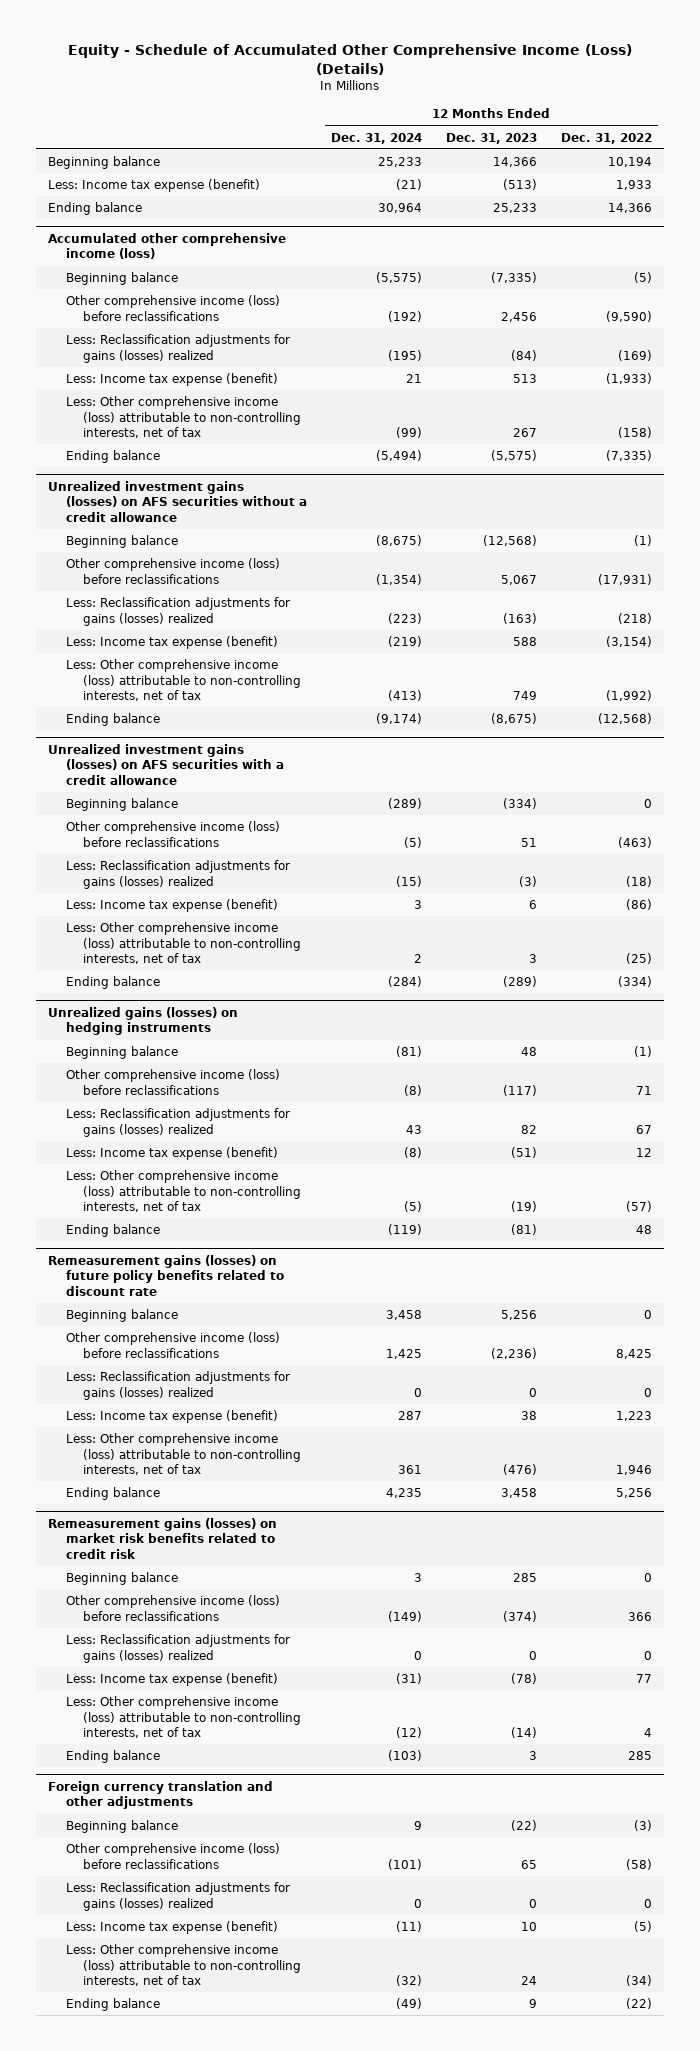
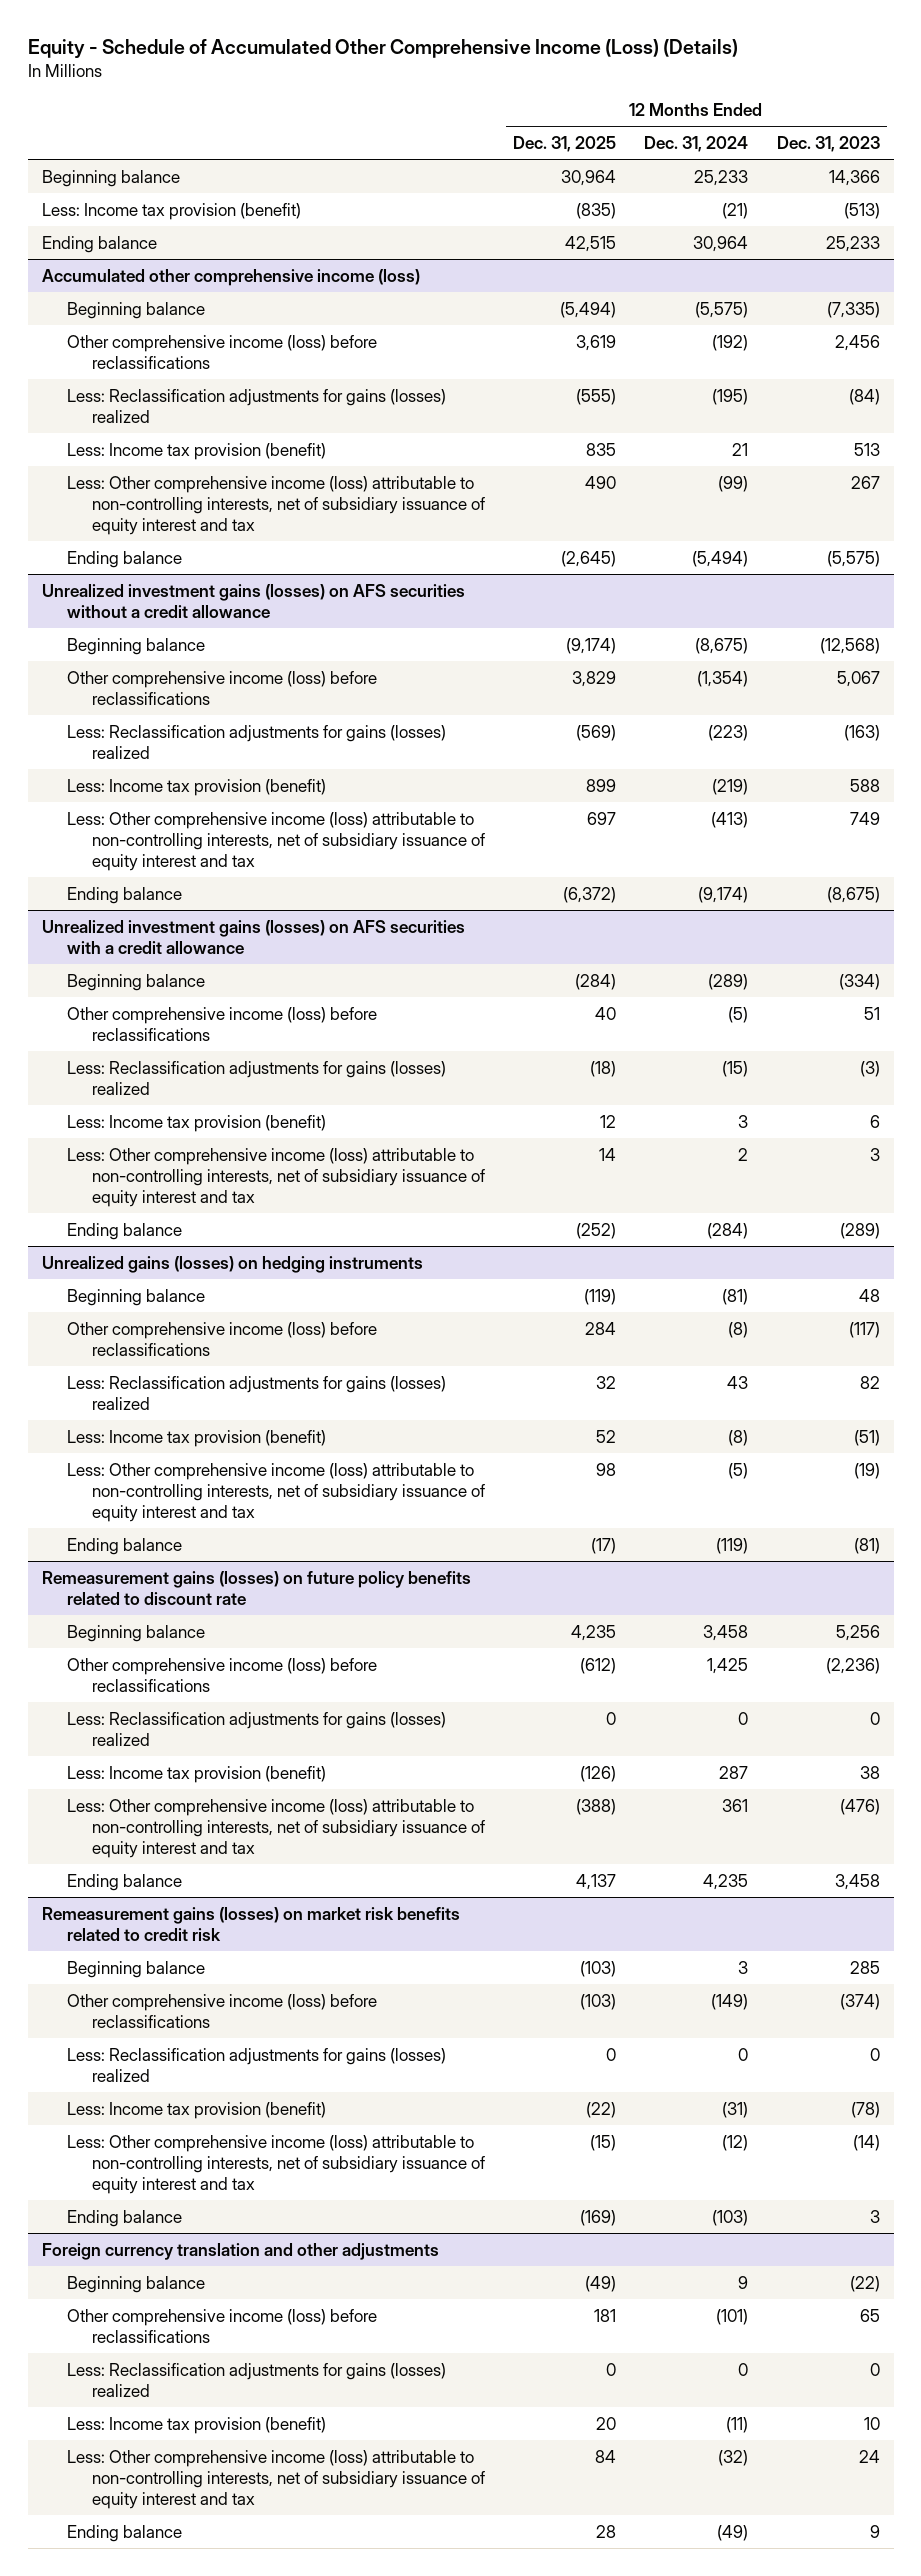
- | 12 Months Ended Dec. 31, 2024 | 12 Months Ended Dec. 31, 2023 | 12 Months Ended Dec. 31, 2022
+ | 12 Months Ended Dec. 31, 2025 | 12 Months Ended Dec. 31, 2024 | 12 Months Ended Dec. 31, 2023
- Less: Income tax expense (benefit) | (21) | (513) | 1,933
+ Less: Income tax provision (benefit) | (835) | (21) | (513)
@ Accumulated other comprehensive income (loss)
- Less: Income tax expense (benefit) | 21 | 513 | (1,933)
- Less: Other comprehensive income (loss) attributable to non-controlling interests, net of tax | (99) | 267 | (158)
+ Less: Income tax provision (benefit) | 835 | 21 | 513
+ Less: Other comprehensive income (loss) attributable to non-controlling interests, net of subsidiary issuance of equity interest and tax | 490 | (99) | 267
@ Unrealized investment gains (losses) on AFS securities without a credit allowance
- Less: Income tax expense (benefit) | (219) | 588 | (3,154)
- Less: Other comprehensive income (loss) attributable to non-controlling interests, net of tax | (413) | 749 | (1,992)
+ Less: Income tax provision (benefit) | 899 | (219) | 588
+ Less: Other comprehensive income (loss) attributable to non-controlling interests, net of subsidiary issuance of equity interest and tax | 697 | (413) | 749
@ Unrealized investment gains (losses) on AFS securities with a credit allowance
- Less: Income tax expense (benefit) | 3 | 6 | (86)
- Less: Other comprehensive income (loss) attributable to non-controlling interests, net of tax | 2 | 3 | (25)
+ Less: Income tax provision (benefit) | 12 | 3 | 6
+ Less: Other comprehensive income (loss) attributable to non-controlling interests, net of subsidiary issuance of equity interest and tax | 14 | 2 | 3
@ Unrealized gains (losses) on hedging instruments
- Less: Income tax expense (benefit) | (8) | (51) | 12
- Less: Other comprehensive income (loss) attributable to non-controlling interests, net of tax | (5) | (19) | (57)
+ Less: Income tax provision (benefit) | 52 | (8) | (51)
+ Less: Other comprehensive income (loss) attributable to non-controlling interests, net of subsidiary issuance of equity interest and tax | 98 | (5) | (19)
@ Remeasurement gains (losses) on future policy benefits related to discount rate
- Less: Income tax expense (benefit) | 287 | 38 | 1,223
- Less: Other comprehensive income (loss) attributable to non-controlling interests, net of tax | 361 | (476) | 1,946
+ Less: Income tax provision (benefit) | (126) | 287 | 38
+ Less: Other comprehensive income (loss) attributable to non-controlling interests, net of subsidiary issuance of equity interest and tax | (388) | 361 | (476)
@ Remeasurement gains (losses) on market risk benefits related to credit risk
- Less: Income tax expense (benefit) | (31) | (78) | 77
- Less: Other comprehensive income (loss) attributable to non-controlling interests, net of tax | (12) | (14) | 4
+ Less: Income tax provision (benefit) | (22) | (31) | (78)
+ Less: Other comprehensive income (loss) attributable to non-controlling interests, net of subsidiary issuance of equity interest and tax | (15) | (12) | (14)
@ Foreign currency translation and other adjustments
- Less: Income tax expense (benefit) | (11) | 10 | (5)
- Less: Other comprehensive income (loss) attributable to non-controlling interests, net of tax | (32) | 24 | (34)
+ Less: Income tax provision (benefit) | 20 | (11) | 10
+ Less: Other comprehensive income (loss) attributable to non-controlling interests, net of subsidiary issuance of equity interest and tax | 84 | (32) | 24

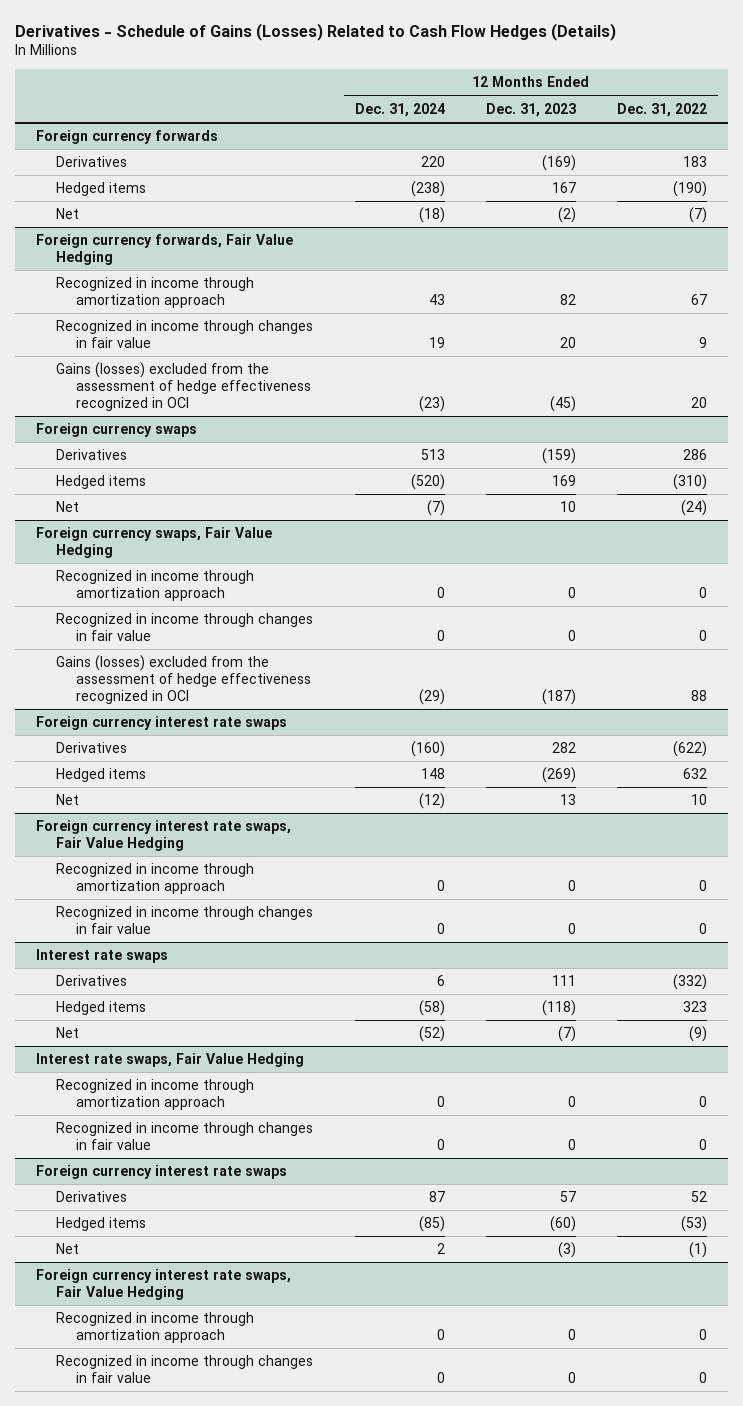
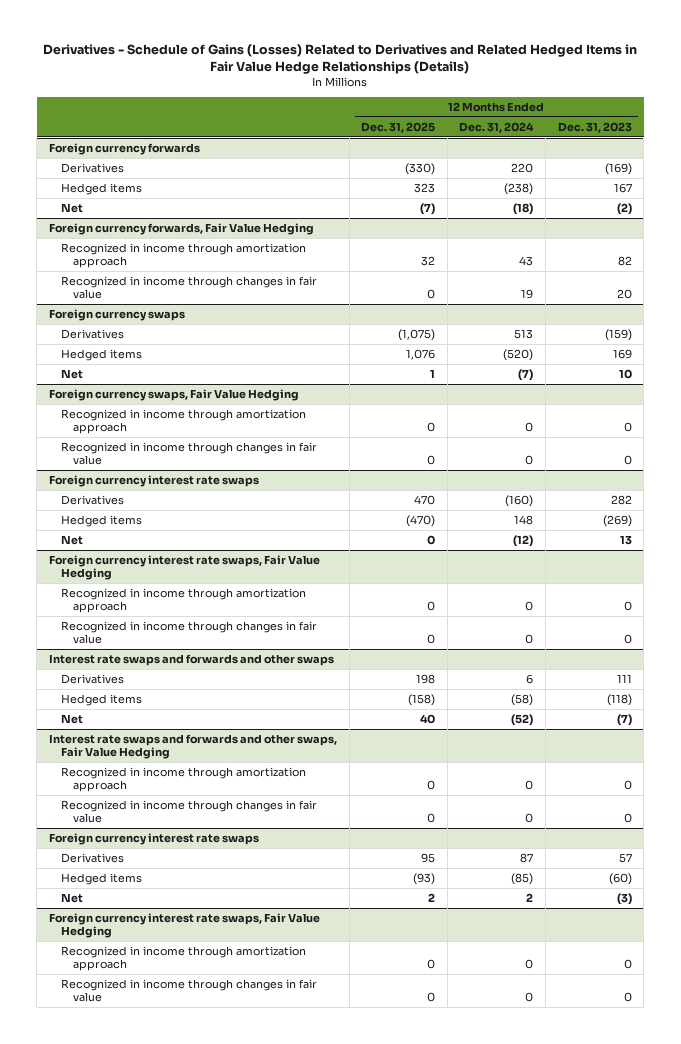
- Derivatives - Schedule of Gains (Losses) Related to Cash Flow Hedges (Details)
+ Derivatives - Schedule of Gains (Losses) Related to Derivatives and Related Hedged Items in Fair Value Hedge Relationships (Details)
- | 12 Months Ended Dec. 31, 2024 | 12 Months Ended Dec. 31, 2023 | 12 Months Ended Dec. 31, 2022
+ | 12 Months Ended Dec. 31, 2025 | 12 Months Ended Dec. 31, 2024 | 12 Months Ended Dec. 31, 2023
@ Foreign currency forwards, Fair Value Hedging
- Gains (losses) excluded from the assessment of hedge effectiveness recognized in OCI | (23) | (45) | 20
@ Foreign currency swaps, Fair Value Hedging
- Gains (losses) excluded from the assessment of hedge effectiveness recognized in OCI | (29) | (187) | 88
- Interest rate swaps
+ Interest rate swaps and forwards and other swaps
- Interest rate swaps, Fair Value Hedging
+ Interest rate swaps and forwards and other swaps, Fair Value Hedging

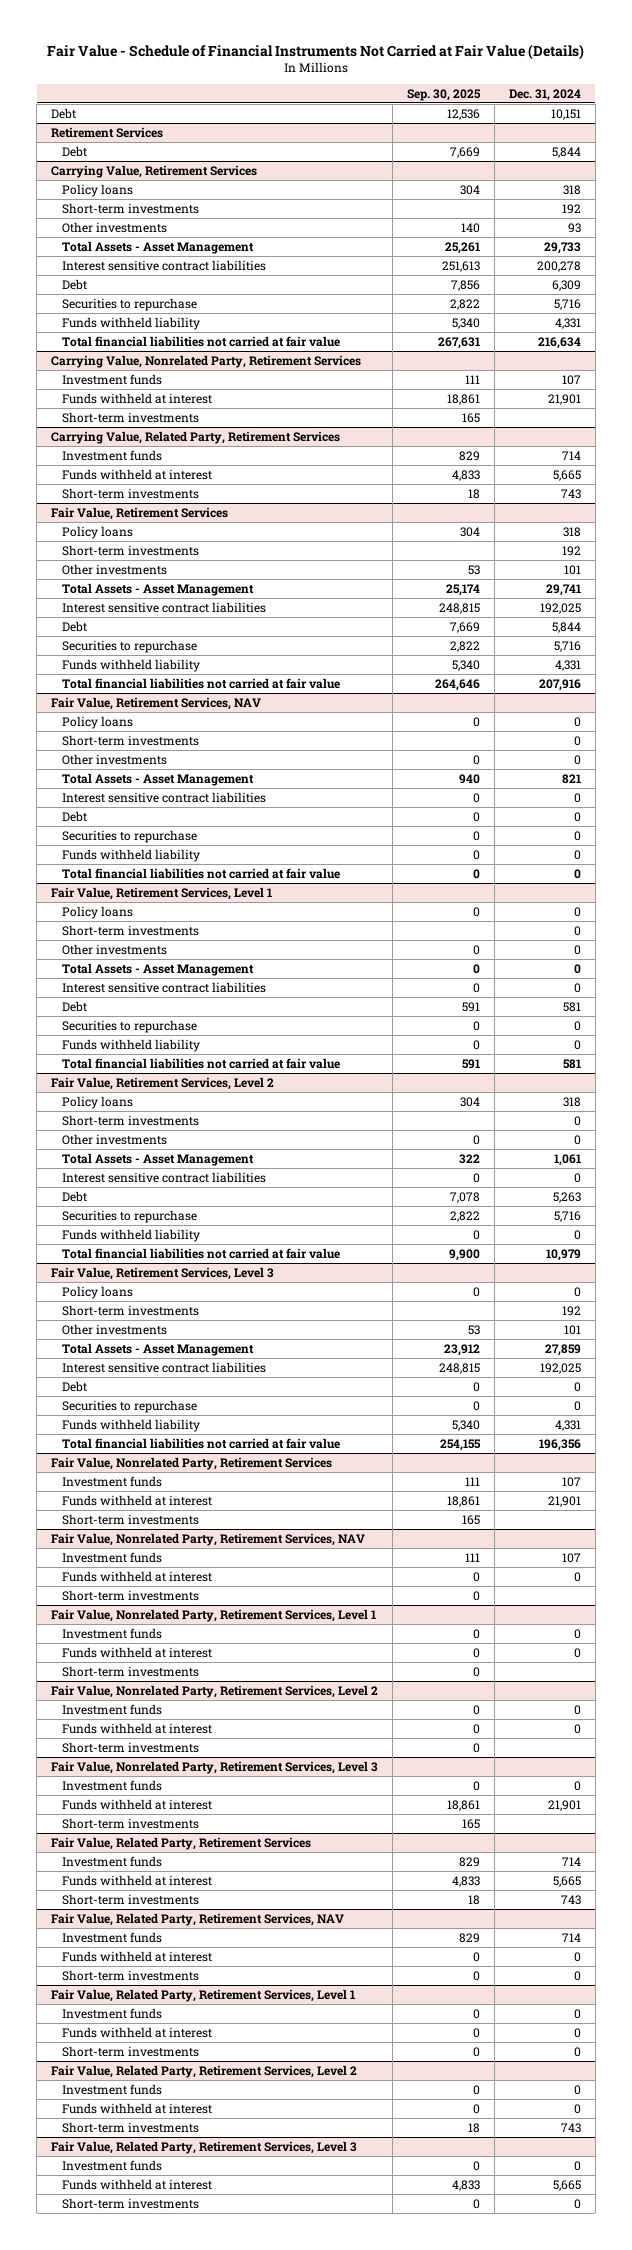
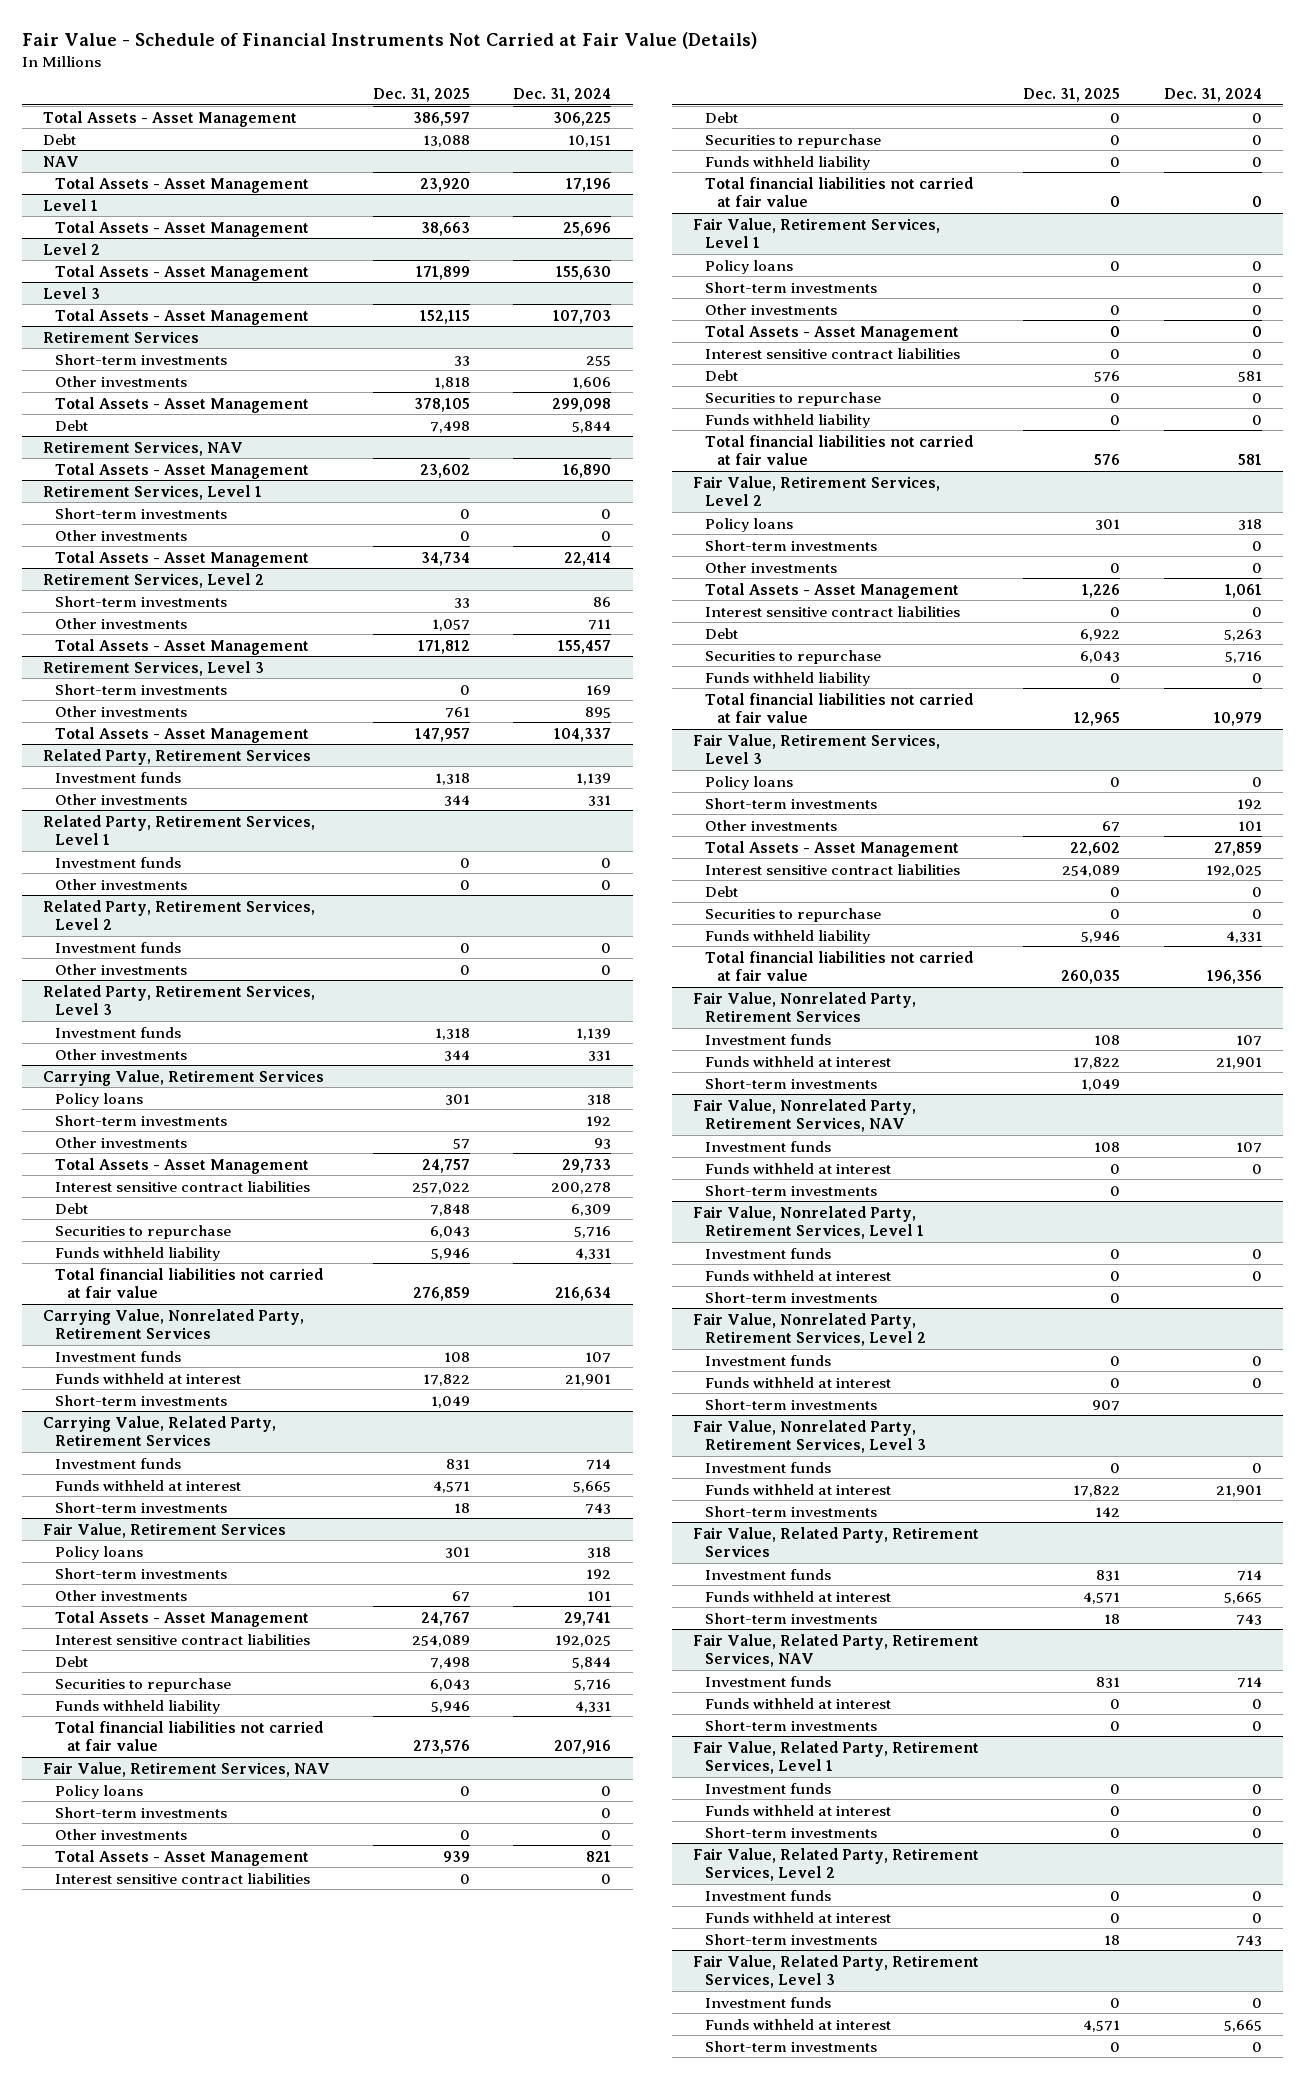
- | Sep. 30, 2025 | Dec. 31, 2024
+ | Dec. 31, 2025 | Dec. 31, 2024
+ Total Assets - Asset Management | 386,597 | 306,225
+ NAV
+ Total Assets - Asset Management | 23,920 | 17,196
+ Level 1
+ Total Assets - Asset Management | 38,663 | 25,696
+ Level 2
+ Total Assets - Asset Management | 171,899 | 155,630
+ Level 3
+ Total Assets - Asset Management | 152,115 | 107,703
@ Retirement Services
+ Short-term investments | 33 | 255
+ Other investments | 1,818 | 1,606
+ Total Assets - Asset Management | 378,105 | 299,098
+ Retirement Services, NAV
+ Total Assets - Asset Management | 23,602 | 16,890
+ Retirement Services, Level 1
+ Short-term investments | 0 | 0
+ Other investments | 0 | 0
+ Total Assets - Asset Management | 34,734 | 22,414
+ Retirement Services, Level 2
+ Short-term investments | 33 | 86
+ Other investments | 1,057 | 711
+ Total Assets - Asset Management | 171,812 | 155,457
+ Retirement Services, Level 3
+ Short-term investments | 0 | 169
+ Other investments | 761 | 895
+ Total Assets - Asset Management | 147,957 | 104,337
+ Related Party, Retirement Services
+ Investment funds | 1,318 | 1,139
+ Other investments | 344 | 331
+ Related Party, Retirement Services, Level 1
+ Investment funds | 0 | 0
+ Other investments | 0 | 0
+ Related Party, Retirement Services, Level 2
+ Investment funds | 0 | 0
+ Other investments | 0 | 0
+ Related Party, Retirement Services, Level 3
+ Investment funds | 1,318 | 1,139
+ Other investments | 344 | 331

